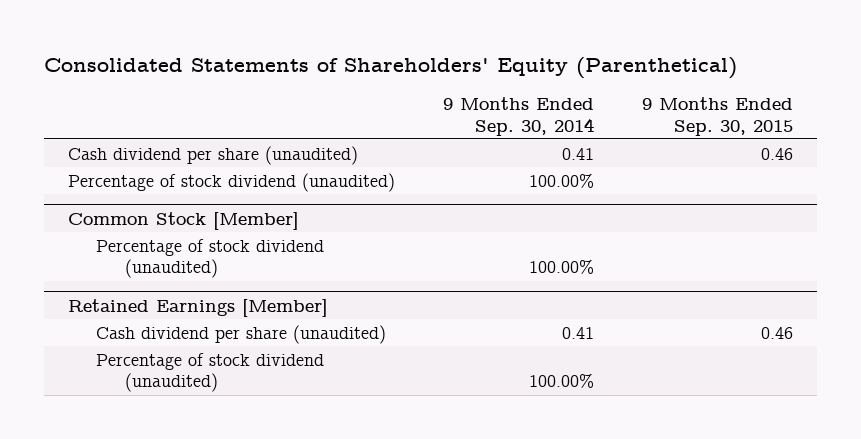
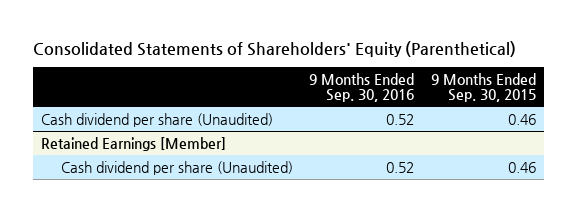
- | 9 Months Ended Sep. 30, 2014 | 9 Months Ended Sep. 30, 2015
+ | 9 Months Ended Sep. 30, 2016 | 9 Months Ended Sep. 30, 2015
- Cash dividend per share (unaudited) | 0.41 | 0.46
- Percentage of stock dividend (unaudited) | 100.00% |
- Common Stock [Member]
- Percentage of stock dividend (unaudited) | 100.00% |
+ Cash dividend per share (Unaudited) | 0.52 | 0.46
@ Retained Earnings [Member]
- Cash dividend per share (unaudited) | 0.41 | 0.46
- Percentage of stock dividend (unaudited) | 100.00% |
+ Cash dividend per share (Unaudited) | 0.52 | 0.46

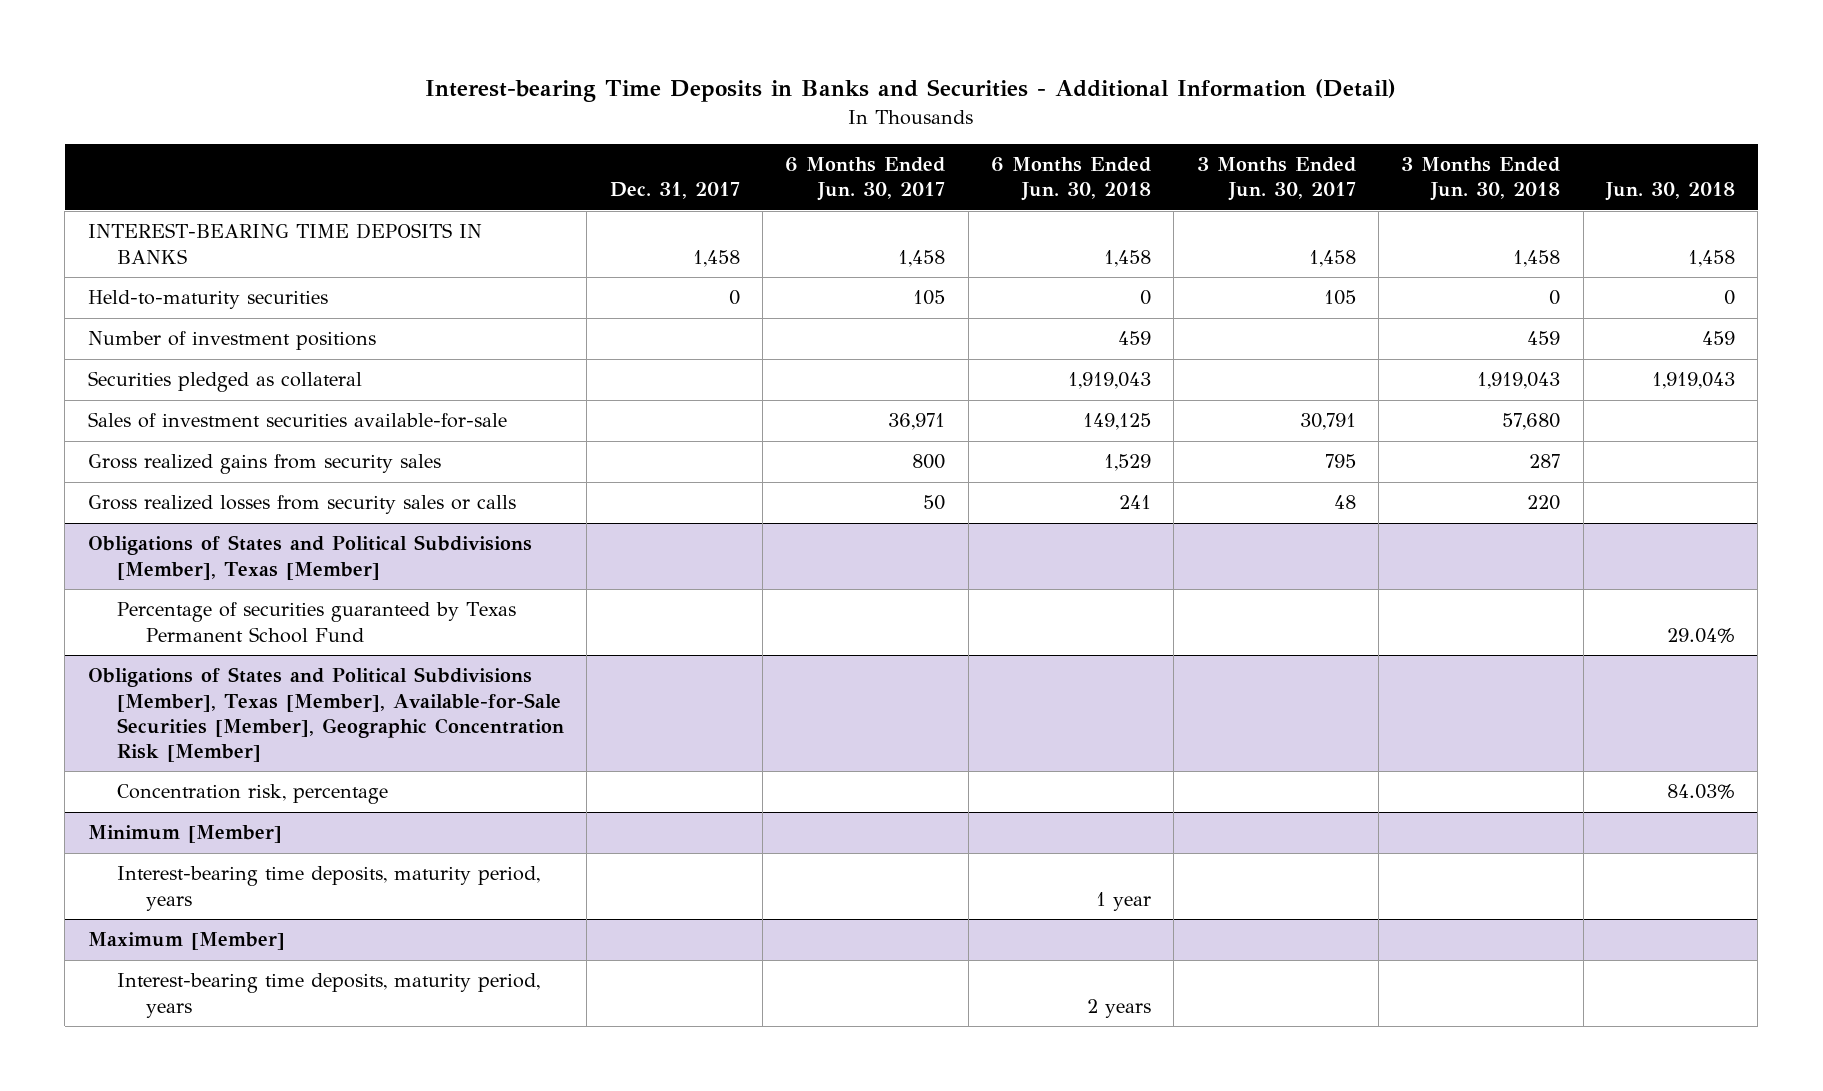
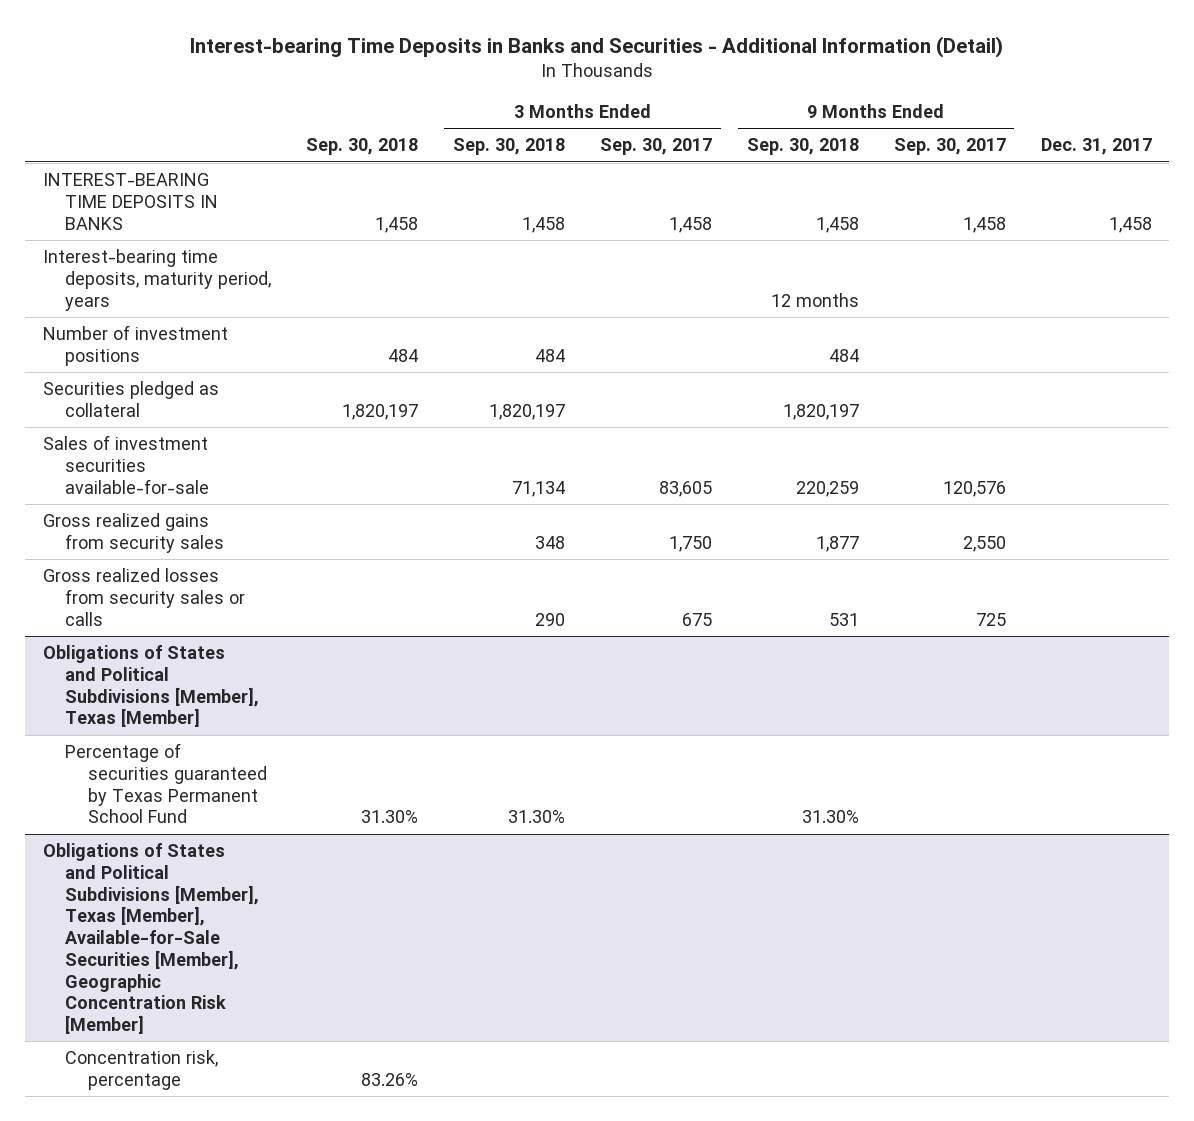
- | Dec. 31, 2017 | 6 Months Ended Jun. 30, 2017 | 6 Months Ended Jun. 30, 2018 | 3 Months Ended Jun. 30, 2017 | 3 Months Ended Jun. 30, 2018 | Jun. 30, 2018
+ | Sep. 30, 2018 | 3 Months Ended Sep. 30, 2018 | 3 Months Ended Sep. 30, 2017 | 9 Months Ended Sep. 30, 2018 | 9 Months Ended Sep. 30, 2017 | Dec. 31, 2017
- Held-to-maturity securities | 0 | 105 | 0 | 105 | 0 | 0
+ Interest-bearing time deposits, maturity period, years | | | | 12 months | |
- Minimum [Member]
- Interest-bearing time deposits, maturity period, years | | | 1 year | | |
- Maximum [Member]
- Interest-bearing time deposits, maturity period, years | | | 2 years | | |

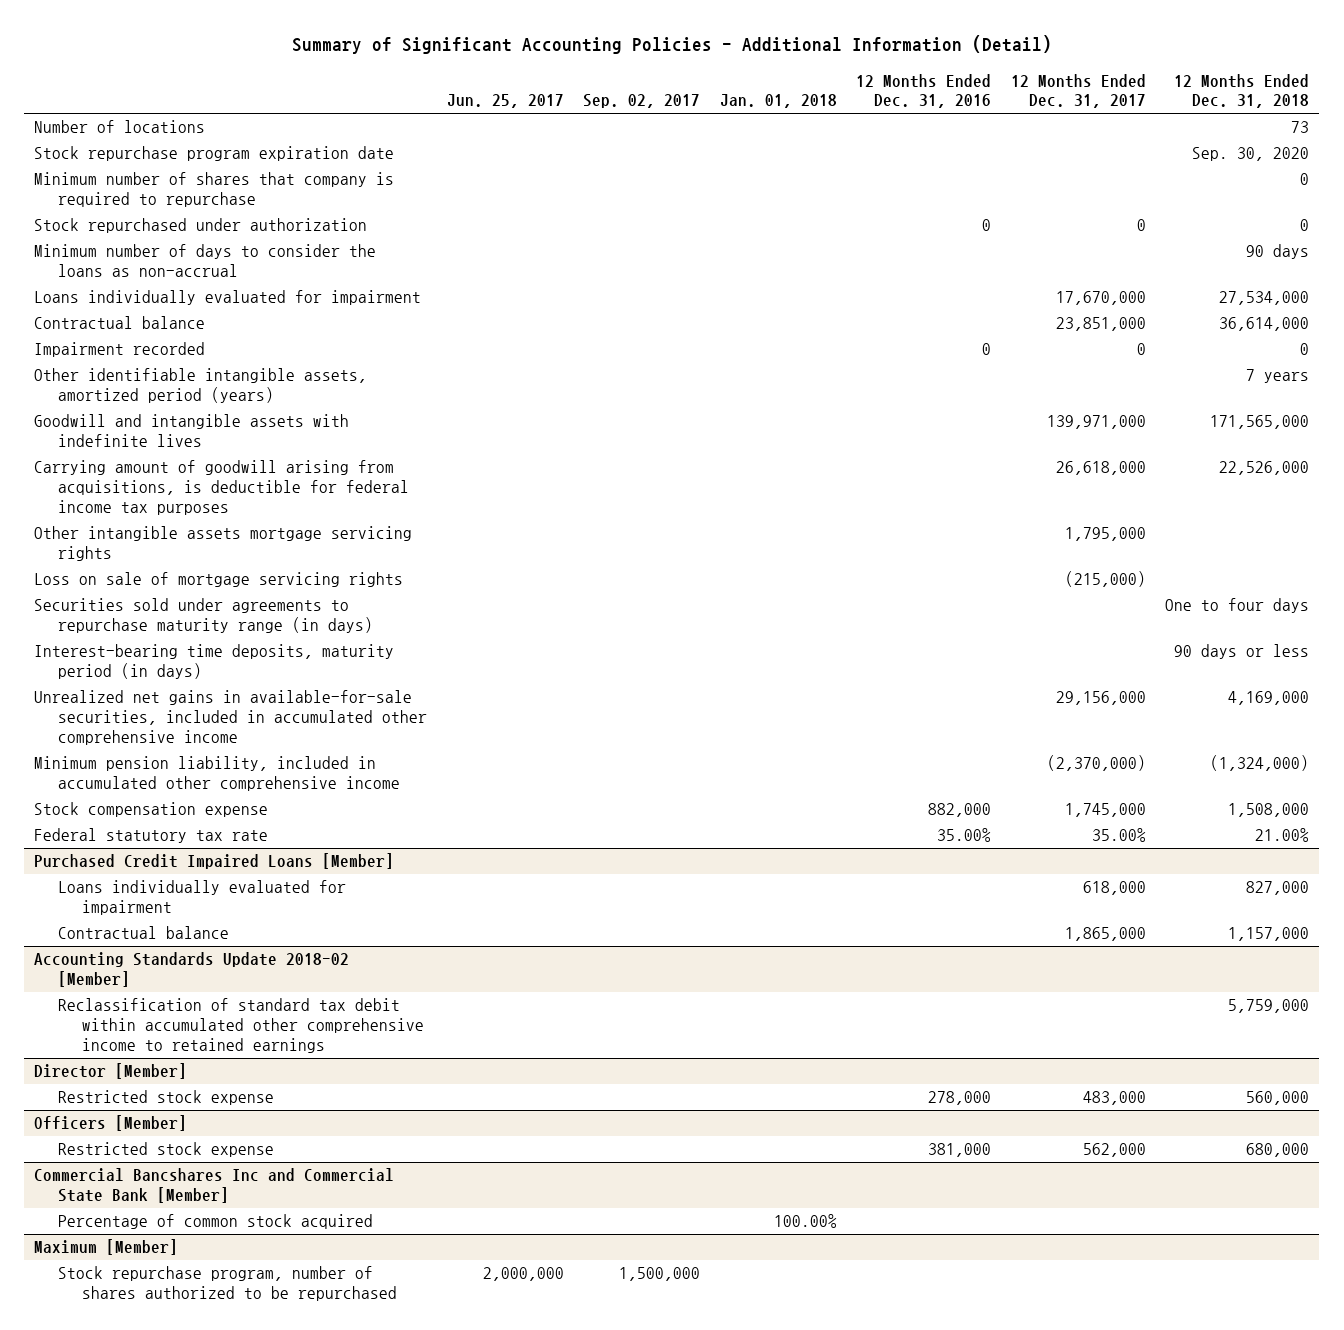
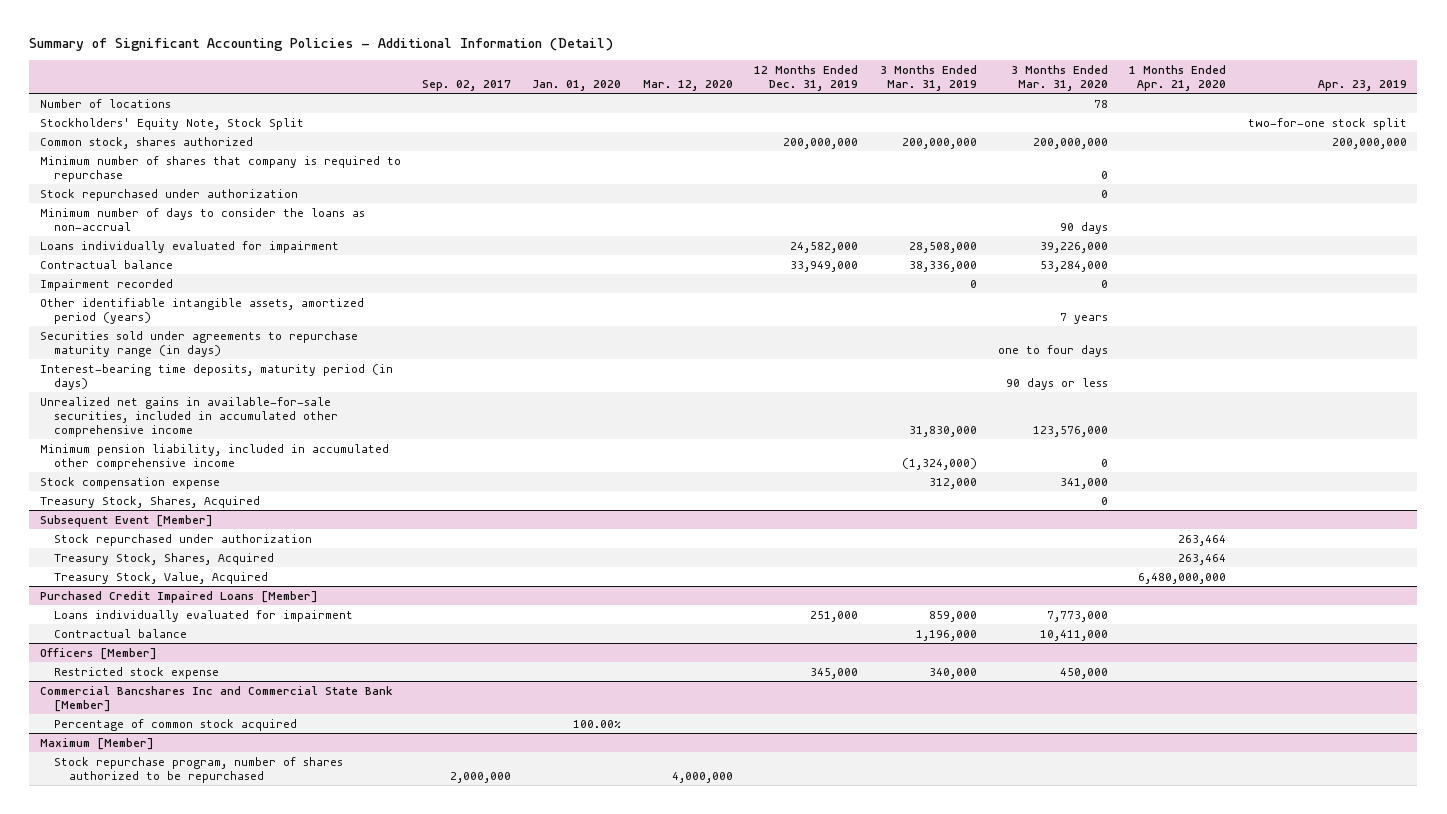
- | Jun. 25, 2017 | Sep. 02, 2017 | Jan. 01, 2018 | 12 Months Ended Dec. 31, 2016 | 12 Months Ended Dec. 31, 2017 | 12 Months Ended Dec. 31, 2018
+ | Sep. 02, 2017 | Jan. 01, 2020 | Mar. 12, 2020 | 12 Months Ended Dec. 31, 2019 | 3 Months Ended Mar. 31, 2019 | 3 Months Ended Mar. 31, 2020 | 1 Months Ended Apr. 21, 2020 | Apr. 23, 2019
- Stock repurchase program expiration date | | | | | | Sep. 30, 2020
+ Stockholders' Equity Note, Stock Split | | | | | | | | two-for-one stock split
+ Common stock, shares authorized | | | | 200,000,000 | 200,000,000 | 200,000,000 | | 200,000,000
- Goodwill and intangible assets with indefinite lives | | | | | 139,971,000 | 171,565,000
- Carrying amount of goodwill arising from acquisitions, is deductible for federal income tax purposes | | | | | 26,618,000 | 22,526,000
- Other intangible assets mortgage servicing rights | | | | | 1,795,000 |
- Loss on sale of mortgage servicing rights | | | | | (215,000) |
- Federal statutory tax rate | | | | 35.00% | 35.00% | 21.00%
+ Treasury Stock, Shares, Acquired | | | | | | 0 | |
+ Subsequent Event [Member]
+ Stock repurchased under authorization | | | | | | | 263,464 |
+ Treasury Stock, Shares, Acquired | | | | | | | 263,464 |
+ Treasury Stock, Value, Acquired | | | | | | | 6,480,000,000 |
- Accounting Standards Update 2018-02 [Member]
- Reclassification of standard tax debit within accumulated other comprehensive income to retained earnings | | | | | | 5,759,000
- Director [Member]
- Restricted stock expense | | | | 278,000 | 483,000 | 560,000
@ Maximum [Member]
- Stock repurchase program, number of shares authorized to be repurchased | 2,000,000 | 1,500,000 | | | |
+ Stock repurchase program, number of shares authorized to be repurchased | 2,000,000 | | 4,000,000 | | | | |

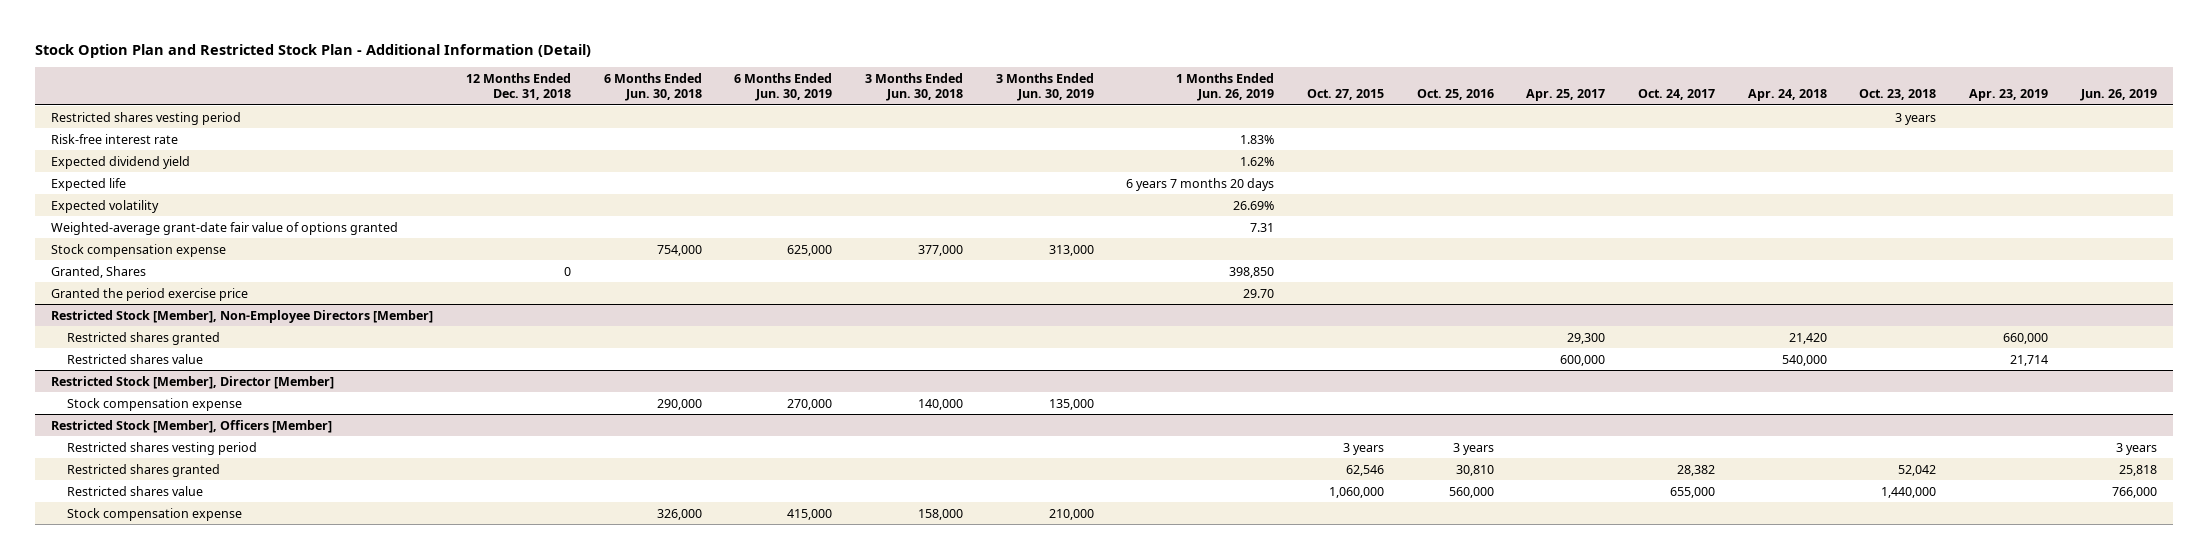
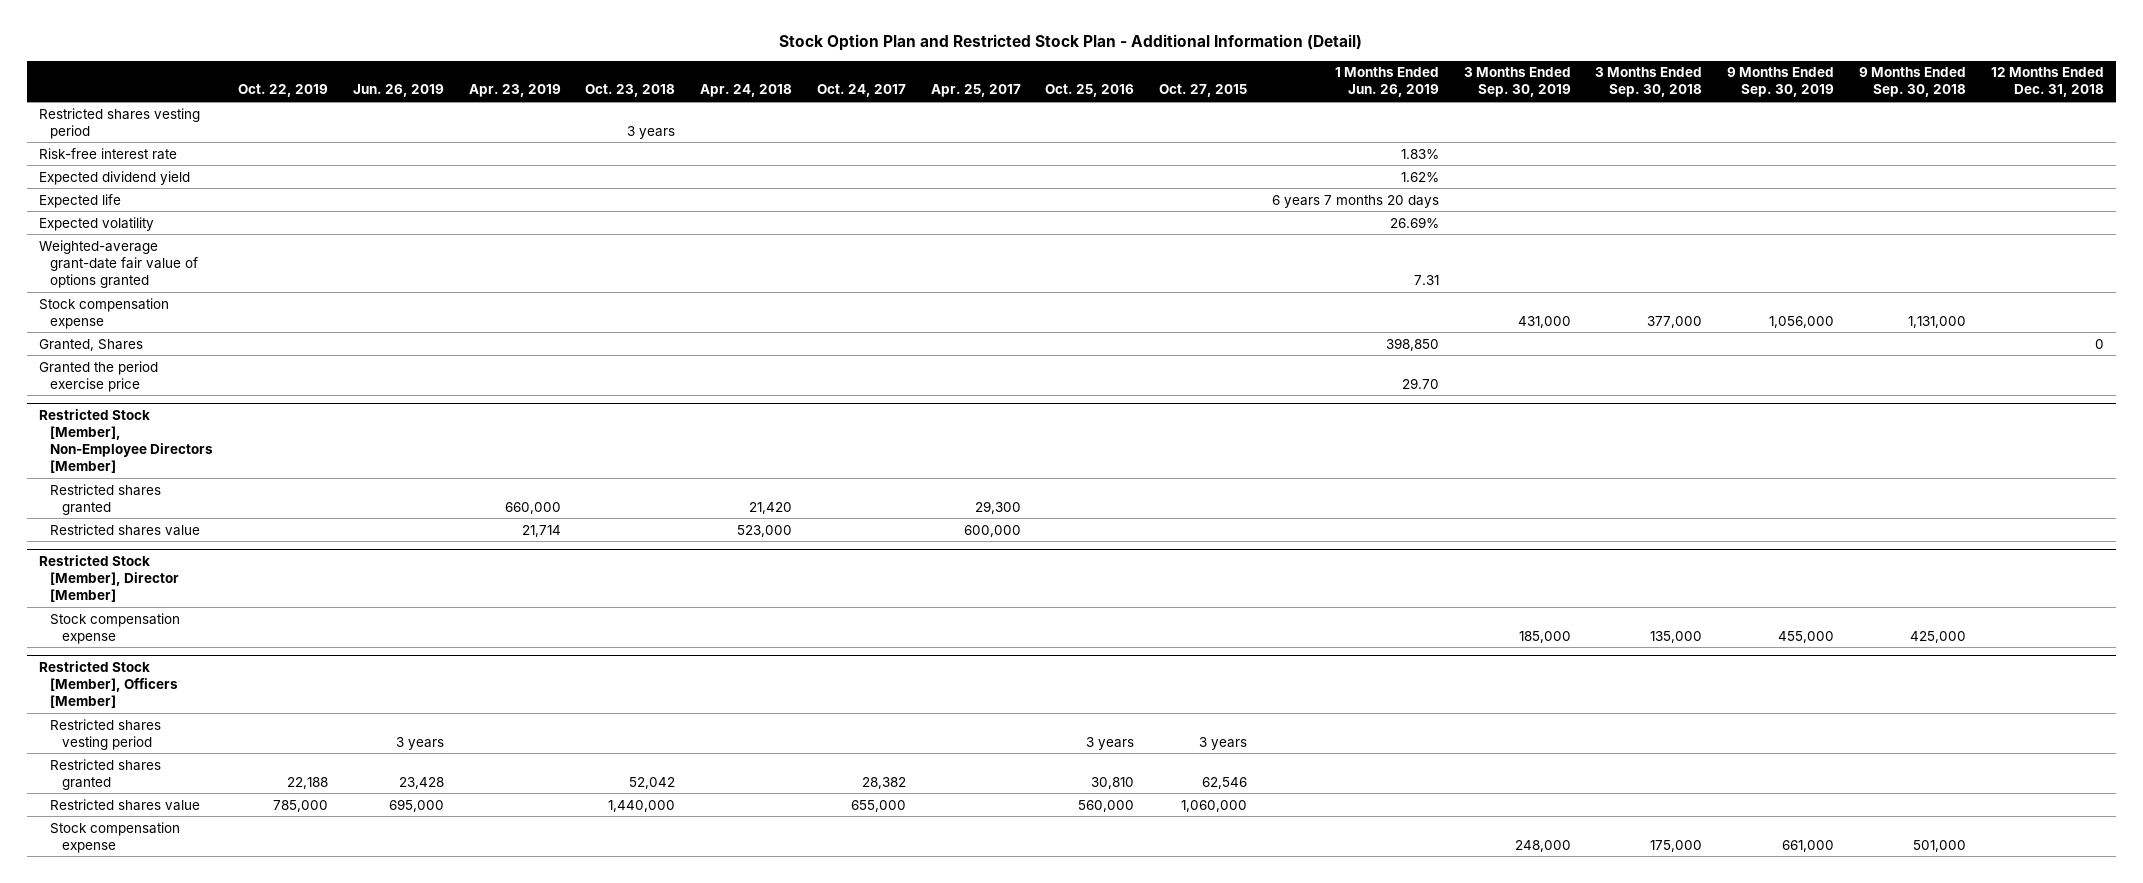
- | 12 Months Ended Dec. 31, 2018 | 6 Months Ended Jun. 30, 2018 | 6 Months Ended Jun. 30, 2019 | 3 Months Ended Jun. 30, 2018 | 3 Months Ended Jun. 30, 2019 | 1 Months Ended Jun. 26, 2019 | Oct. 27, 2015 | Oct. 25, 2016 | Apr. 25, 2017 | Oct. 24, 2017 | Apr. 24, 2018 | Oct. 23, 2018 | Apr. 23, 2019 | Jun. 26, 2019
+ | Oct. 22, 2019 | Jun. 26, 2019 | Apr. 23, 2019 | Oct. 23, 2018 | Apr. 24, 2018 | Oct. 24, 2017 | Apr. 25, 2017 | Oct. 25, 2016 | Oct. 27, 2015 | 1 Months Ended Jun. 26, 2019 | 3 Months Ended Sep. 30, 2019 | 3 Months Ended Sep. 30, 2018 | 9 Months Ended Sep. 30, 2019 | 9 Months Ended Sep. 30, 2018 | 12 Months Ended Dec. 31, 2018
@ Restricted Stock [Member], Non-Employee Directors [Member]
- Restricted shares value | | | | | | | | | 600,000 | | 540,000 | | 21,714 |
+ Restricted shares value | | | 21,714 | | 523,000 | | 600,000 | | | | | | | |
@ Restricted Stock [Member], Officers [Member]
- Restricted shares granted | | | | | | | 62,546 | 30,810 | | 28,382 | | 52,042 | | 25,818
- Restricted shares value | | | | | | | 1,060,000 | 560,000 | | 655,000 | | 1,440,000 | | 766,000
+ Restricted shares granted | 22,188 | 23,428 | | 52,042 | | 28,382 | | 30,810 | 62,546 | | | | | |
+ Restricted shares value | 785,000 | 695,000 | | 1,440,000 | | 655,000 | | 560,000 | 1,060,000 | | | | | |

